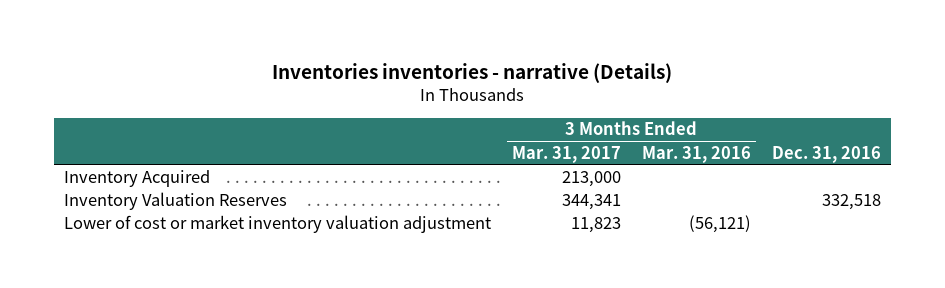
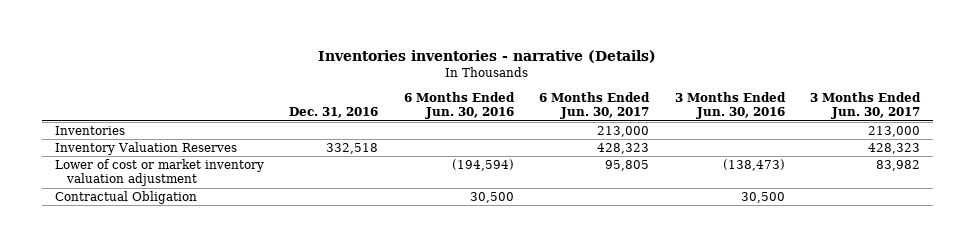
- | 3 Months Ended Mar. 31, 2017 | 3 Months Ended Mar. 31, 2016 | Dec. 31, 2016
+ | Dec. 31, 2016 | 6 Months Ended Jun. 30, 2016 | 6 Months Ended Jun. 30, 2017 | 3 Months Ended Jun. 30, 2016 | 3 Months Ended Jun. 30, 2017
- Inventory Acquired | 213,000 | |
+ Inventories | | | 213,000 | | 213,000
+ Contractual Obligation | | 30,500 | | 30,500 |

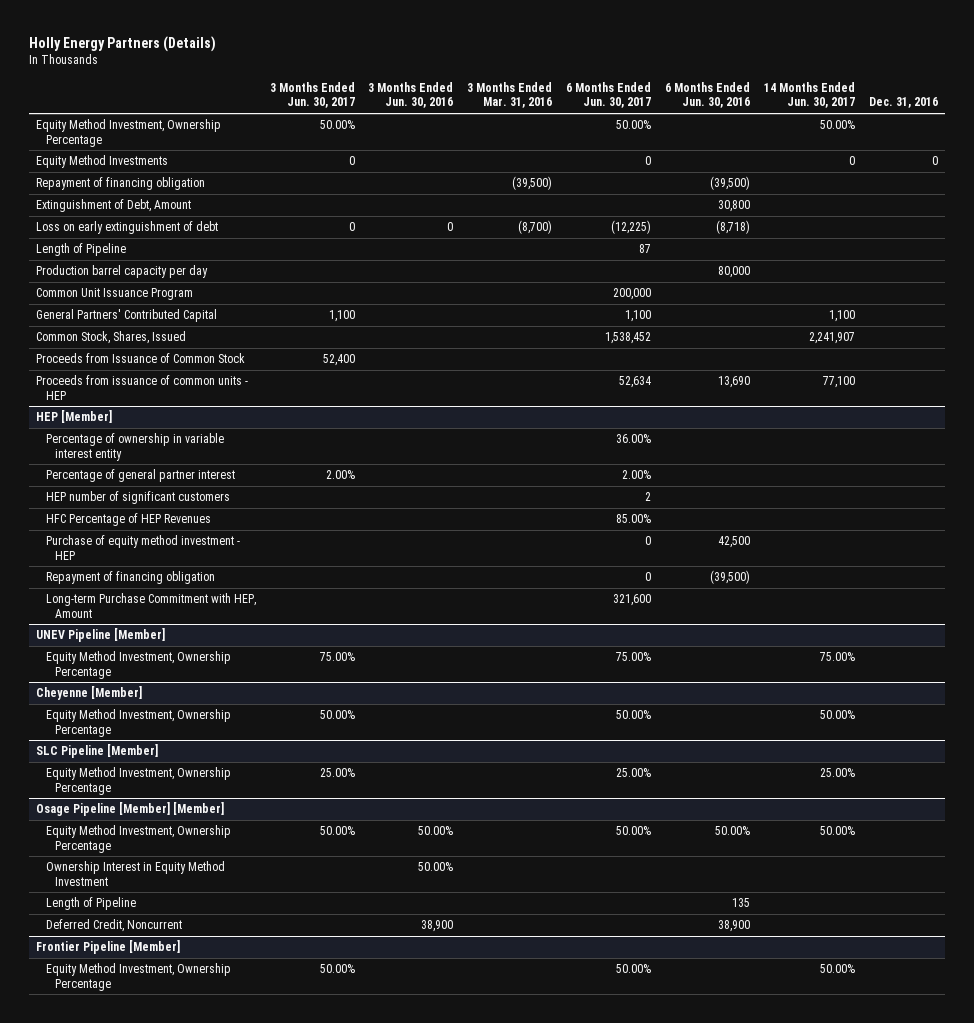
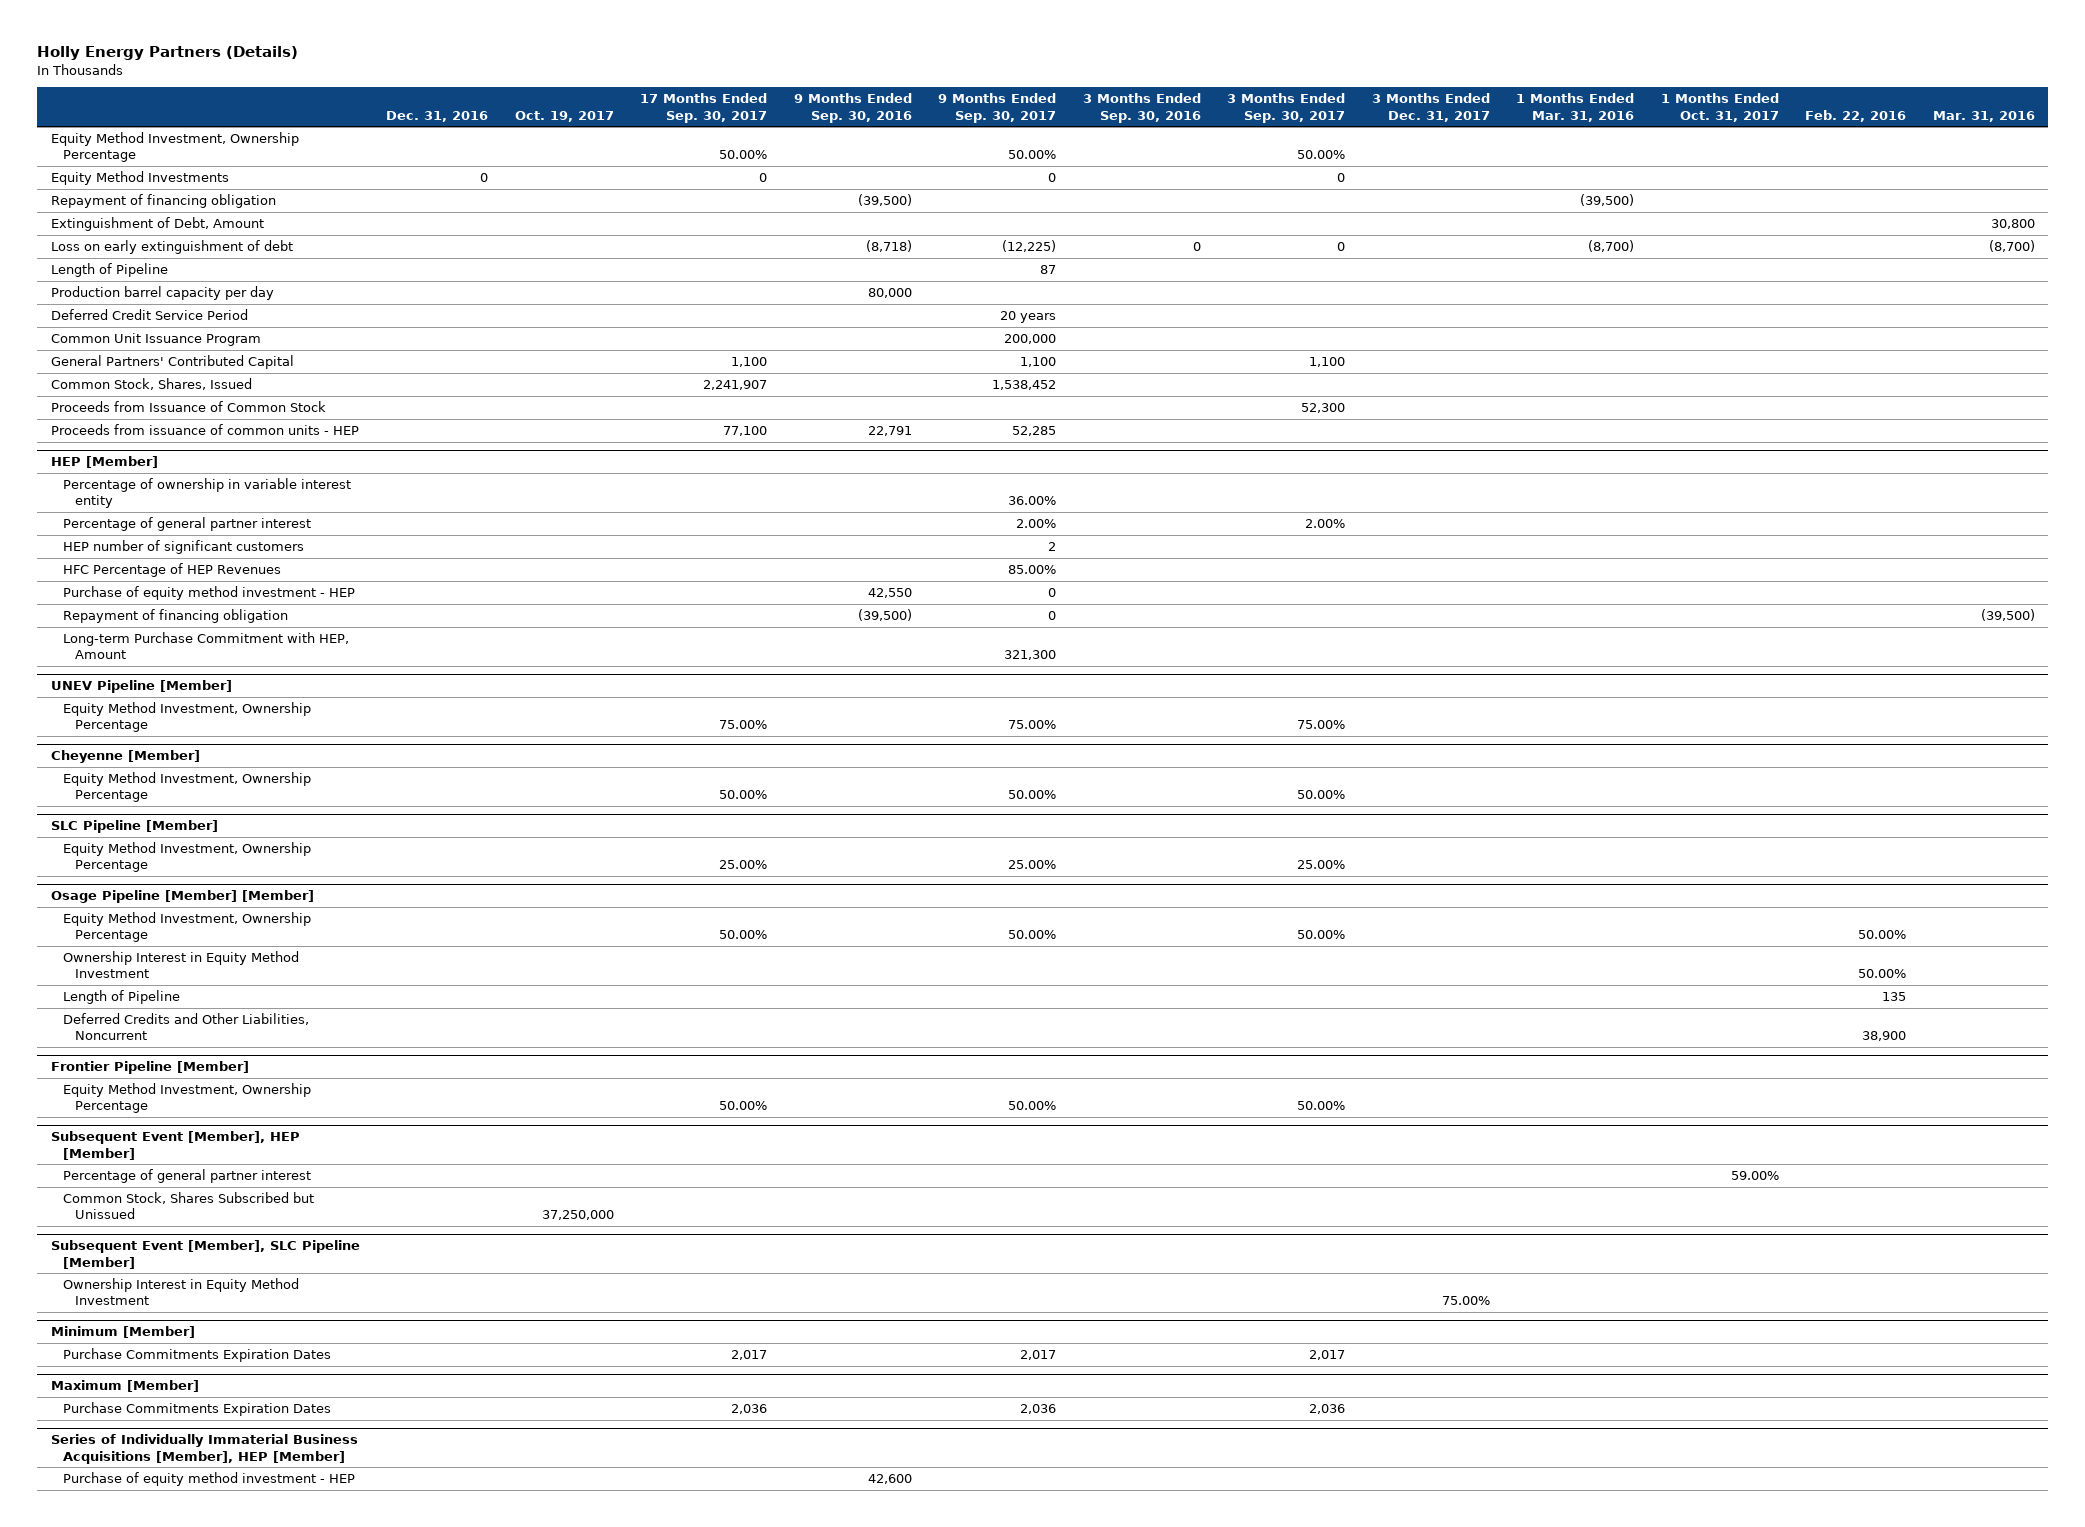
- | 3 Months Ended Jun. 30, 2017 | 3 Months Ended Jun. 30, 2016 | 3 Months Ended Mar. 31, 2016 | 6 Months Ended Jun. 30, 2017 | 6 Months Ended Jun. 30, 2016 | 14 Months Ended Jun. 30, 2017 | Dec. 31, 2016
+ | Dec. 31, 2016 | Oct. 19, 2017 | 17 Months Ended Sep. 30, 2017 | 9 Months Ended Sep. 30, 2016 | 9 Months Ended Sep. 30, 2017 | 3 Months Ended Sep. 30, 2016 | 3 Months Ended Sep. 30, 2017 | 3 Months Ended Dec. 31, 2017 | 1 Months Ended Mar. 31, 2016 | 1 Months Ended Oct. 31, 2017 | Feb. 22, 2016 | Mar. 31, 2016
+ Deferred Credit Service Period | | | | | 20 years | | | | | | |
@ Osage Pipeline [Member] [Member]
- Deferred Credit, Noncurrent | | 38,900 | | | 38,900 | |
+ Deferred Credits and Other Liabilities, Noncurrent | | | | | | | | | | | 38,900 |
+ Subsequent Event [Member], HEP [Member]
+ Percentage of general partner interest | | | | | | | | | | 59.00% | |
+ Common Stock, Shares Subscribed but Unissued | | 37,250,000 | | | | | | | | | |
+ Subsequent Event [Member], SLC Pipeline [Member]
+ Ownership Interest in Equity Method Investment | | | | | | | | 75.00% | | | |
+ Minimum [Member]
+ Purchase Commitments Expiration Dates | | | 2,017 | | 2,017 | | 2,017 | | | | |
+ Maximum [Member]
+ Purchase Commitments Expiration Dates | | | 2,036 | | 2,036 | | 2,036 | | | | |
+ Series of Individually Immaterial Business Acquisitions [Member], HEP [Member]
+ Purchase of equity method investment - HEP | | | | 42,600 | | | | | | | |

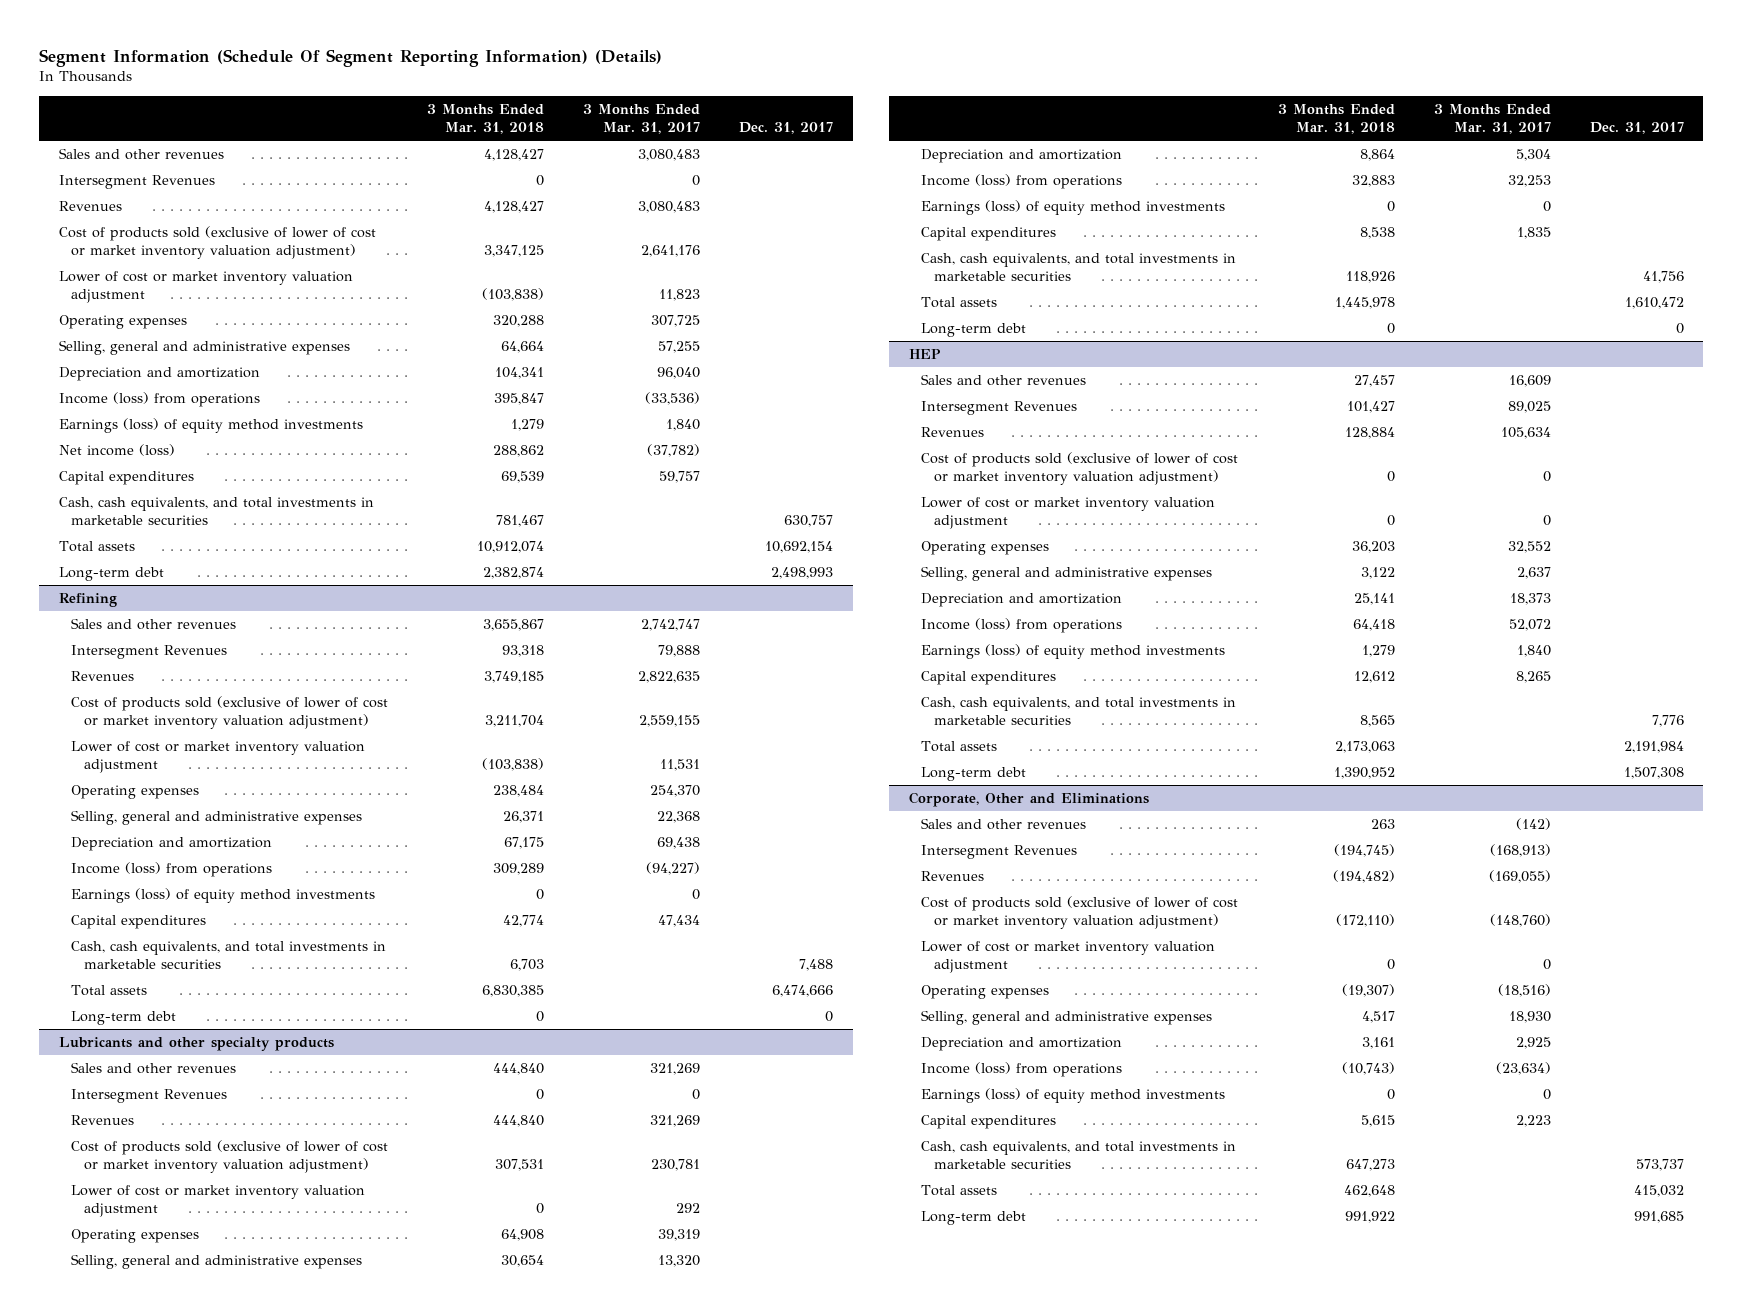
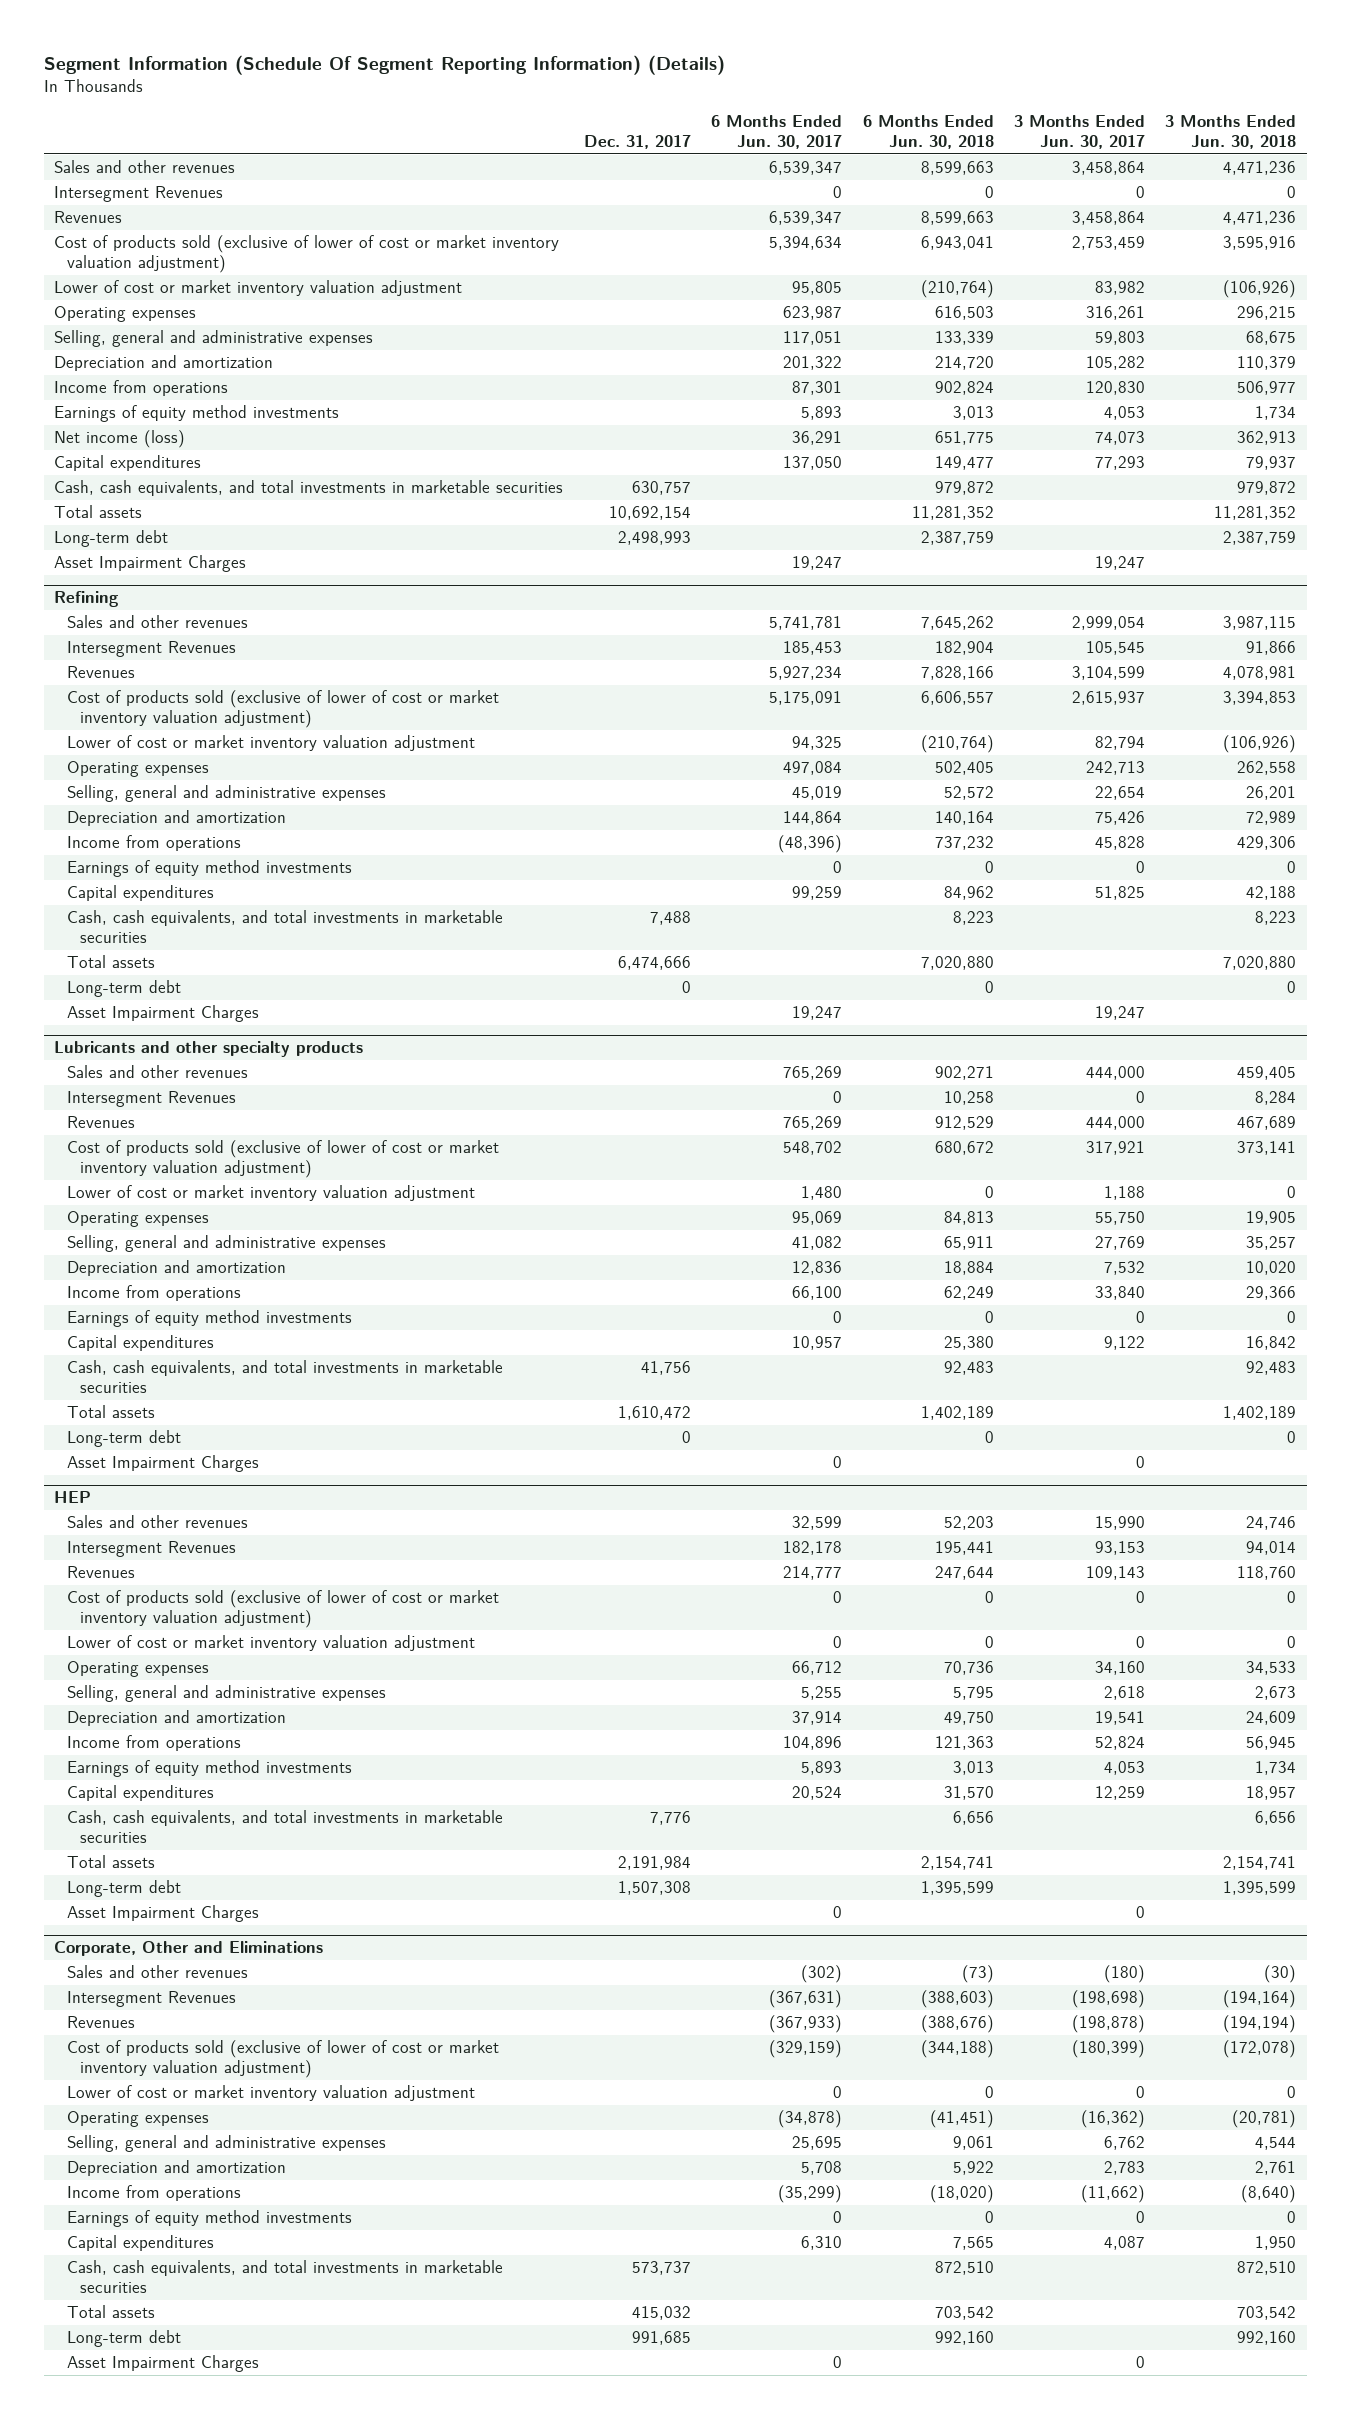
- | 3 Months Ended Mar. 31, 2018 | 3 Months Ended Mar. 31, 2017 | Dec. 31, 2017
+ | Dec. 31, 2017 | 6 Months Ended Jun. 30, 2017 | 6 Months Ended Jun. 30, 2018 | 3 Months Ended Jun. 30, 2017 | 3 Months Ended Jun. 30, 2018
- Income (loss) from operations | 395,847 | (33,536) |
- Earnings (loss) of equity method investments | 1,279 | 1,840 |
+ Income from operations | | 87,301 | 902,824 | 120,830 | 506,977
+ Earnings of equity method investments | | 5,893 | 3,013 | 4,053 | 1,734
+ Asset Impairment Charges | | 19,247 | | 19,247 |
@ Refining
- Income (loss) from operations | 309,289 | (94,227) |
- Earnings (loss) of equity method investments | 0 | 0 |
+ Income from operations | | (48,396) | 737,232 | 45,828 | 429,306
+ Earnings of equity method investments | | 0 | 0 | 0 | 0
+ Asset Impairment Charges | | 19,247 | | 19,247 |
@ Lubricants and other specialty products
- Income (loss) from operations | 32,883 | 32,253 |
- Earnings (loss) of equity method investments | 0 | 0 |
+ Income from operations | | 66,100 | 62,249 | 33,840 | 29,366
+ Earnings of equity method investments | | 0 | 0 | 0 | 0
+ Asset Impairment Charges | | 0 | | 0 |
@ HEP
- Income (loss) from operations | 64,418 | 52,072 |
- Earnings (loss) of equity method investments | 1,279 | 1,840 |
+ Income from operations | | 104,896 | 121,363 | 52,824 | 56,945
+ Earnings of equity method investments | | 5,893 | 3,013 | 4,053 | 1,734
+ Asset Impairment Charges | | 0 | | 0 |
@ Corporate, Other and Eliminations
- Income (loss) from operations | (10,743) | (23,634) |
- Earnings (loss) of equity method investments | 0 | 0 |
+ Income from operations | | (35,299) | (18,020) | (11,662) | (8,640)
+ Earnings of equity method investments | | 0 | 0 | 0 | 0
+ Asset Impairment Charges | | 0 | | 0 |

